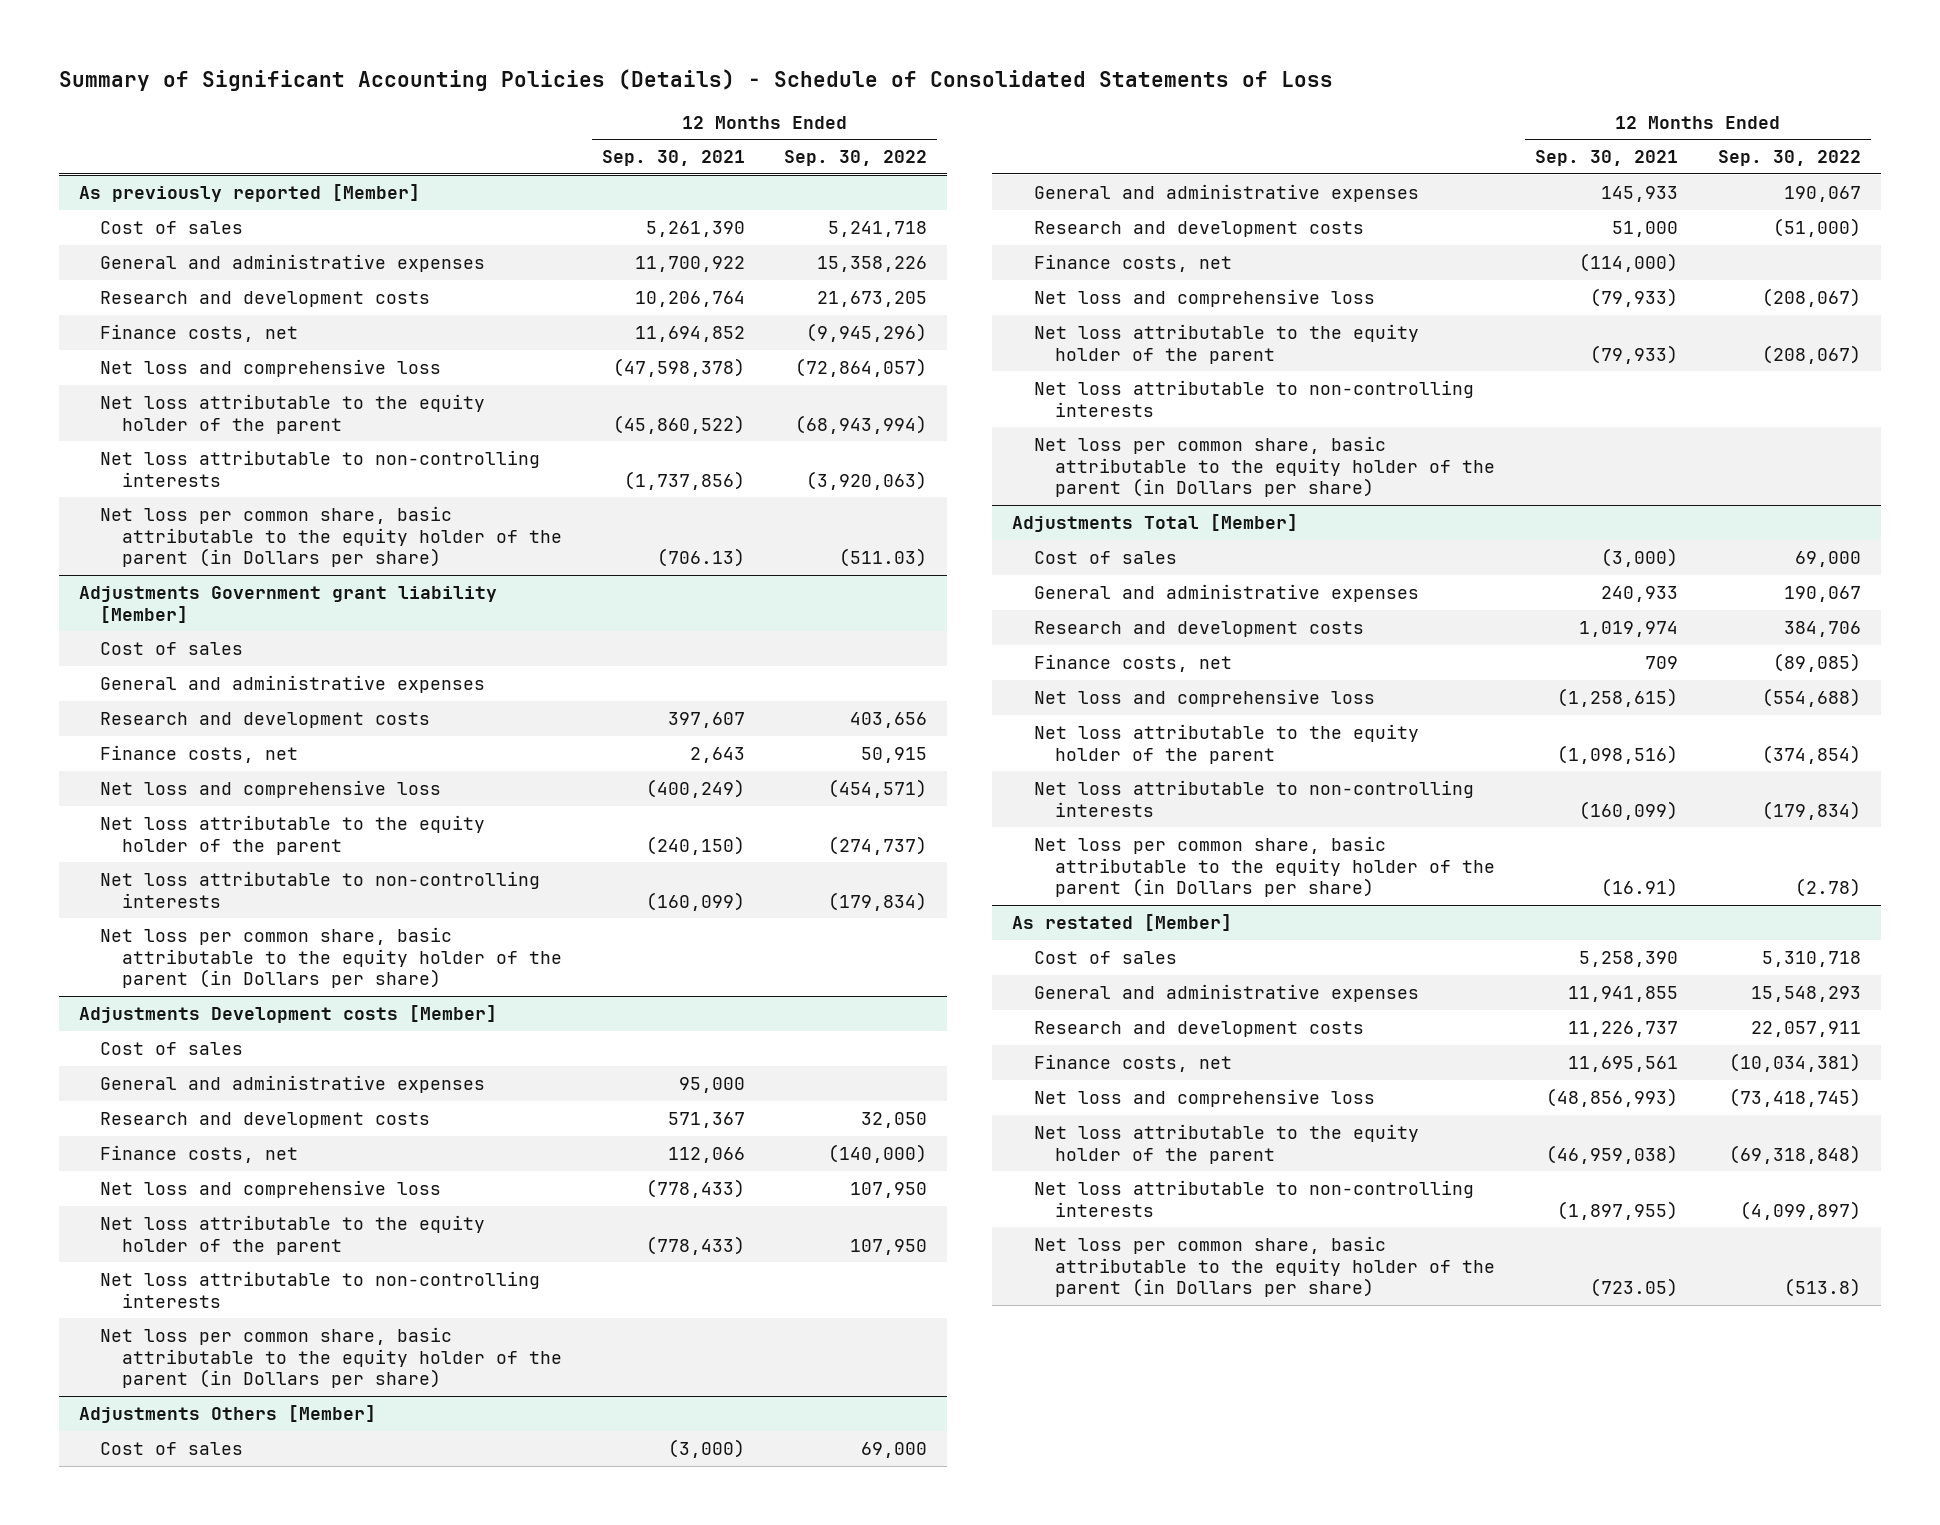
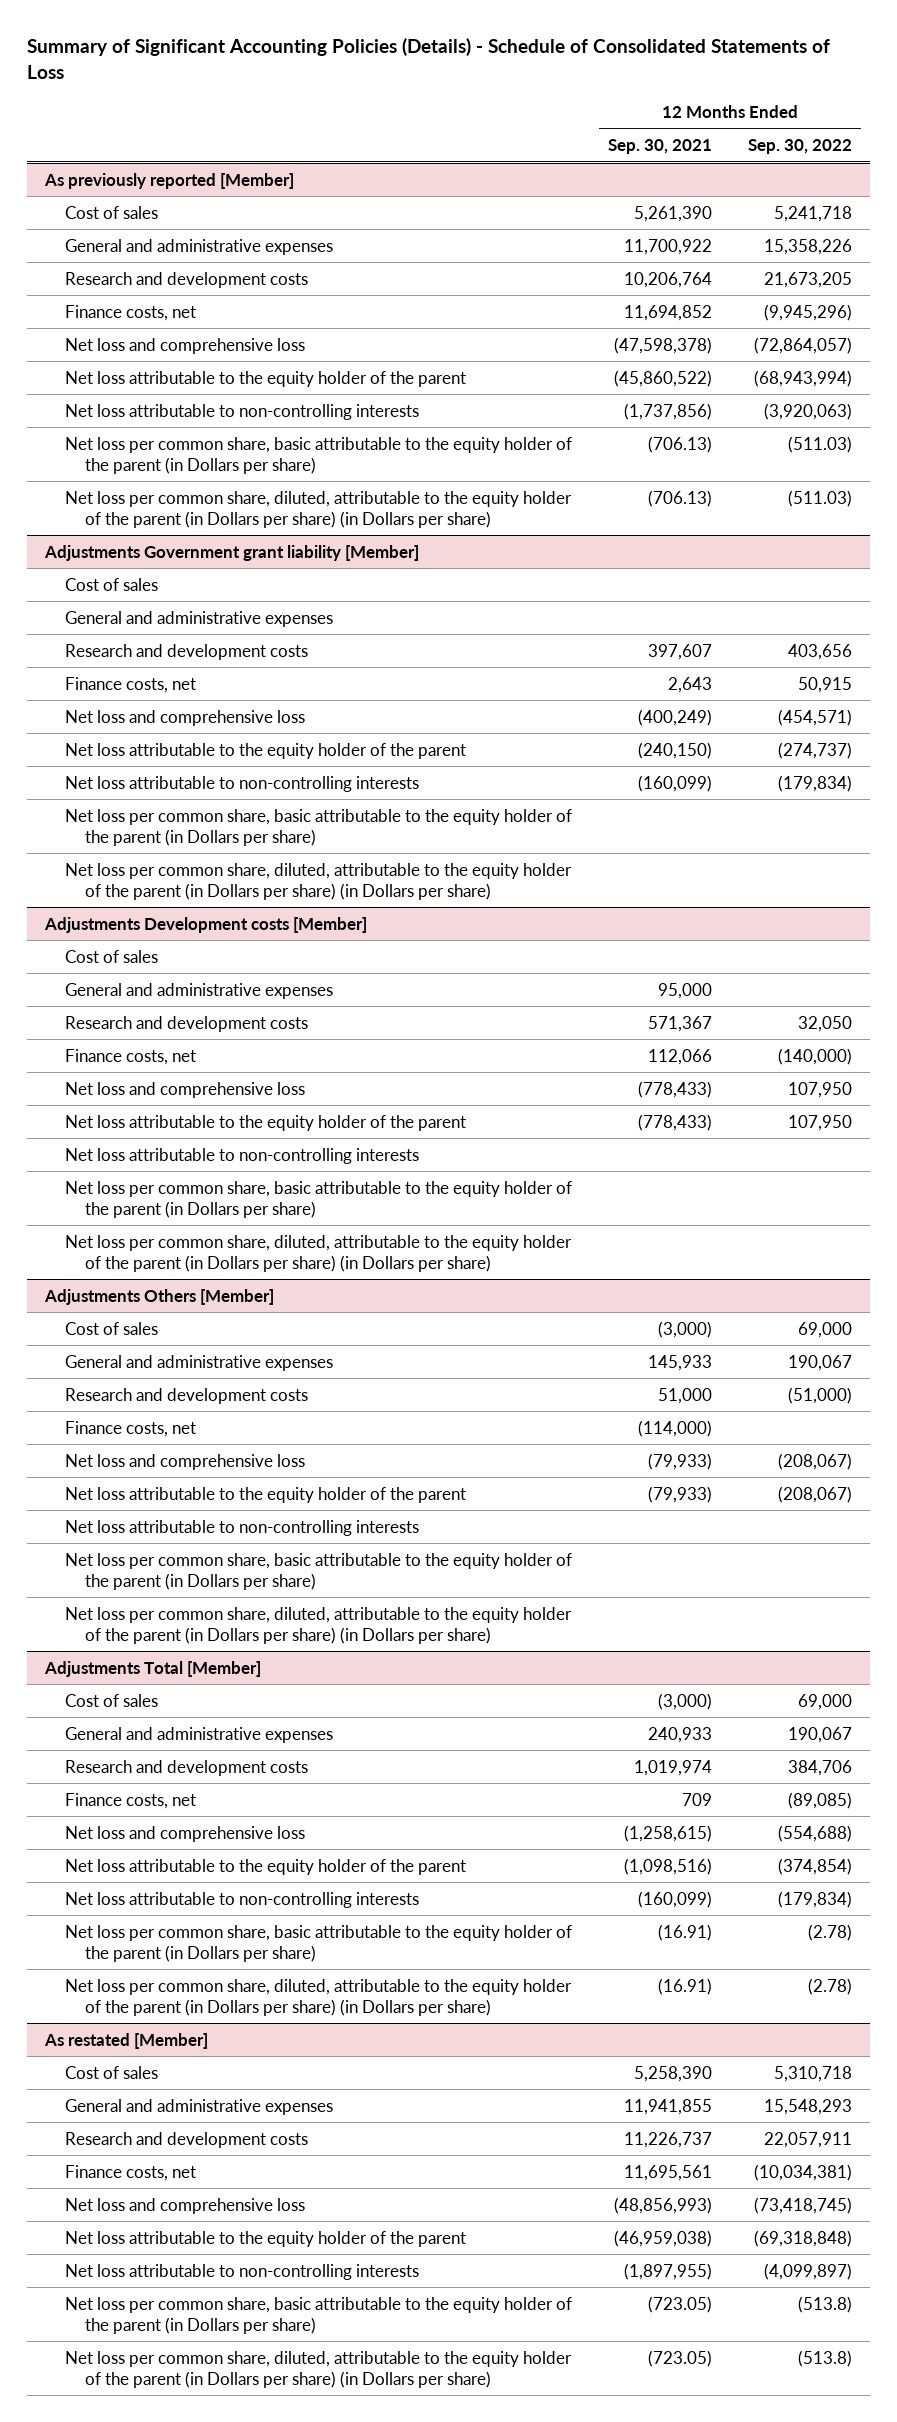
@ As previously reported [Member]
+ Net loss per common share, diluted, attributable to the equity holder of the parent (in Dollars per share) (in Dollars per share) | (706.13) | (511.03)
@ Adjustments Government grant liability [Member]
+ Net loss per common share, diluted, attributable to the equity holder of the parent (in Dollars per share) (in Dollars per share)
@ Adjustments Development costs [Member]
+ Net loss per common share, diluted, attributable to the equity holder of the parent (in Dollars per share) (in Dollars per share)
@ Adjustments Others [Member]
+ Net loss per common share, diluted, attributable to the equity holder of the parent (in Dollars per share) (in Dollars per share)
@ Adjustments Total [Member]
+ Net loss per common share, diluted, attributable to the equity holder of the parent (in Dollars per share) (in Dollars per share) | (16.91) | (2.78)
@ As restated [Member]
+ Net loss per common share, diluted, attributable to the equity holder of the parent (in Dollars per share) (in Dollars per share) | (723.05) | (513.8)

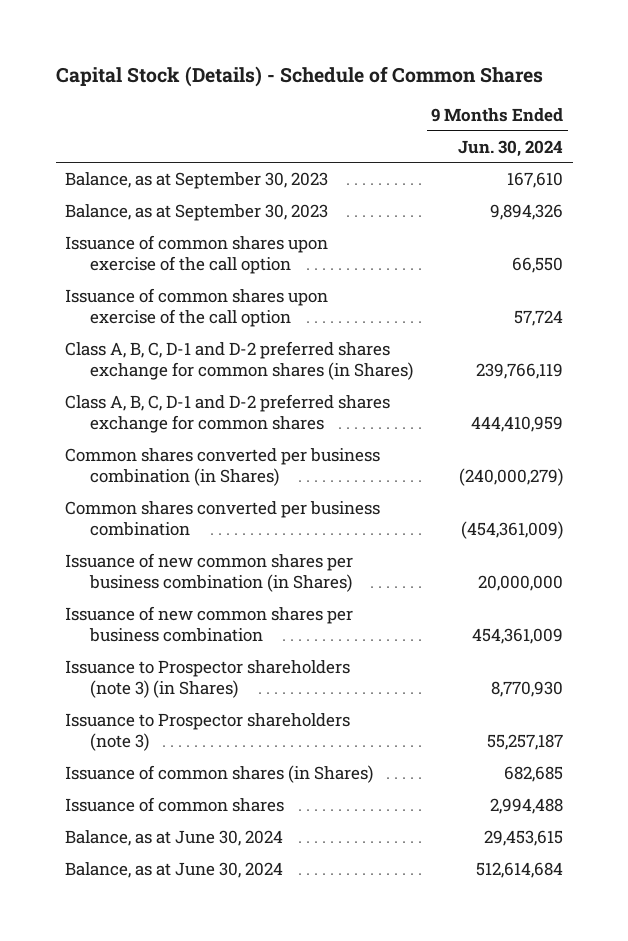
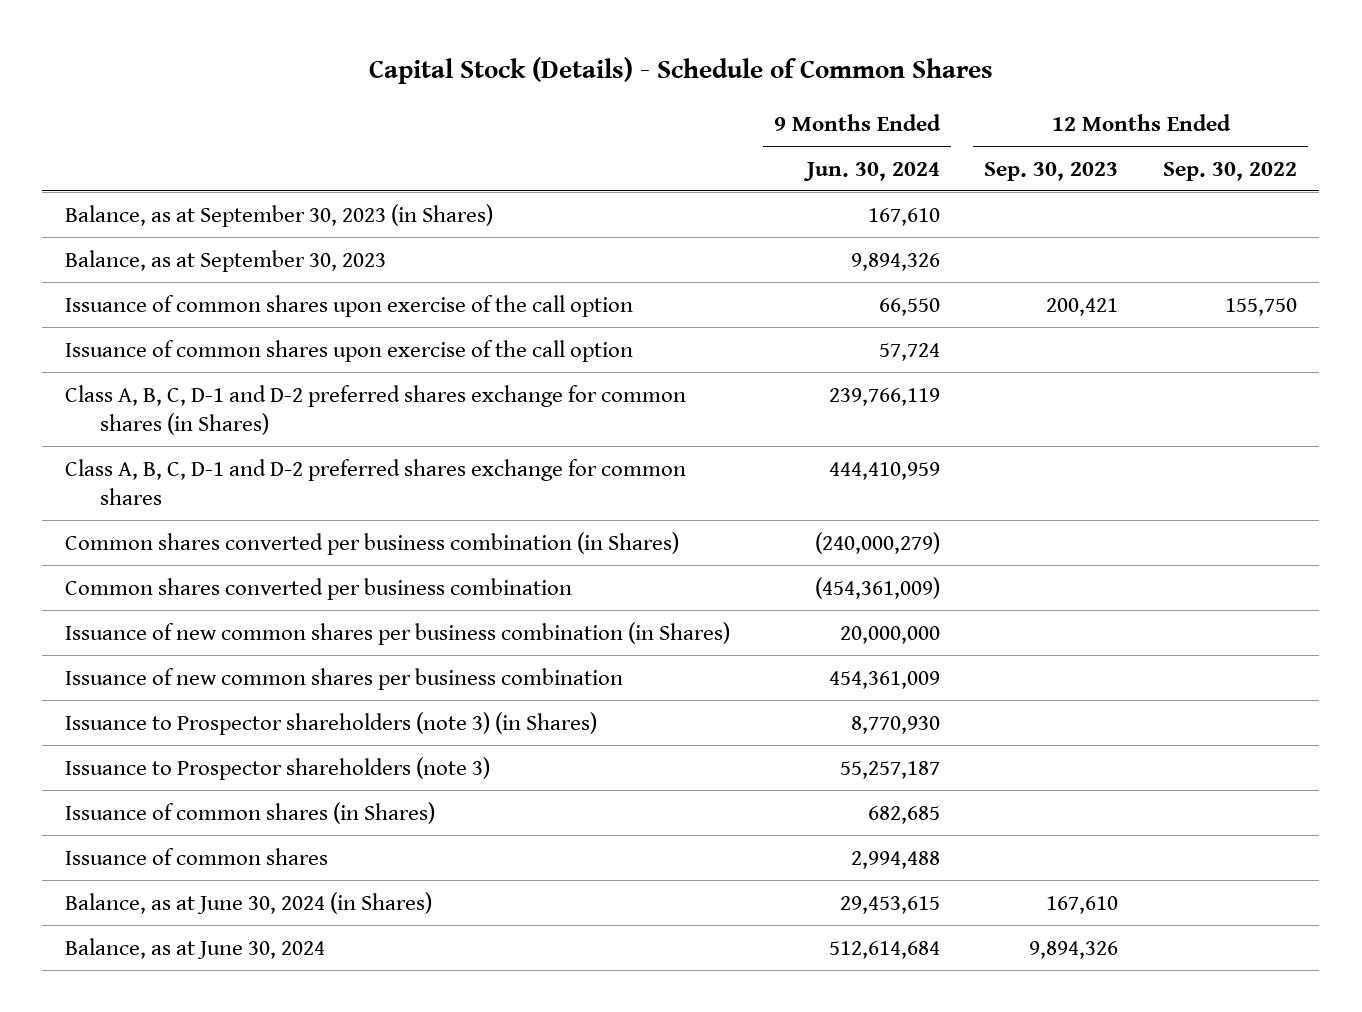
- | 9 Months Ended Jun. 30, 2024
+ | 9 Months Ended Jun. 30, 2024 | 12 Months Ended Sep. 30, 2023 | 12 Months Ended Sep. 30, 2022
- Balance, as at September 30, 2023 | 167,610
+ Balance, as at September 30, 2023 (in Shares) | 167,610 | |
- Balance, as at June 30, 2024 | 29,453,615
+ Balance, as at June 30, 2024 (in Shares) | 29,453,615 | 167,610 |

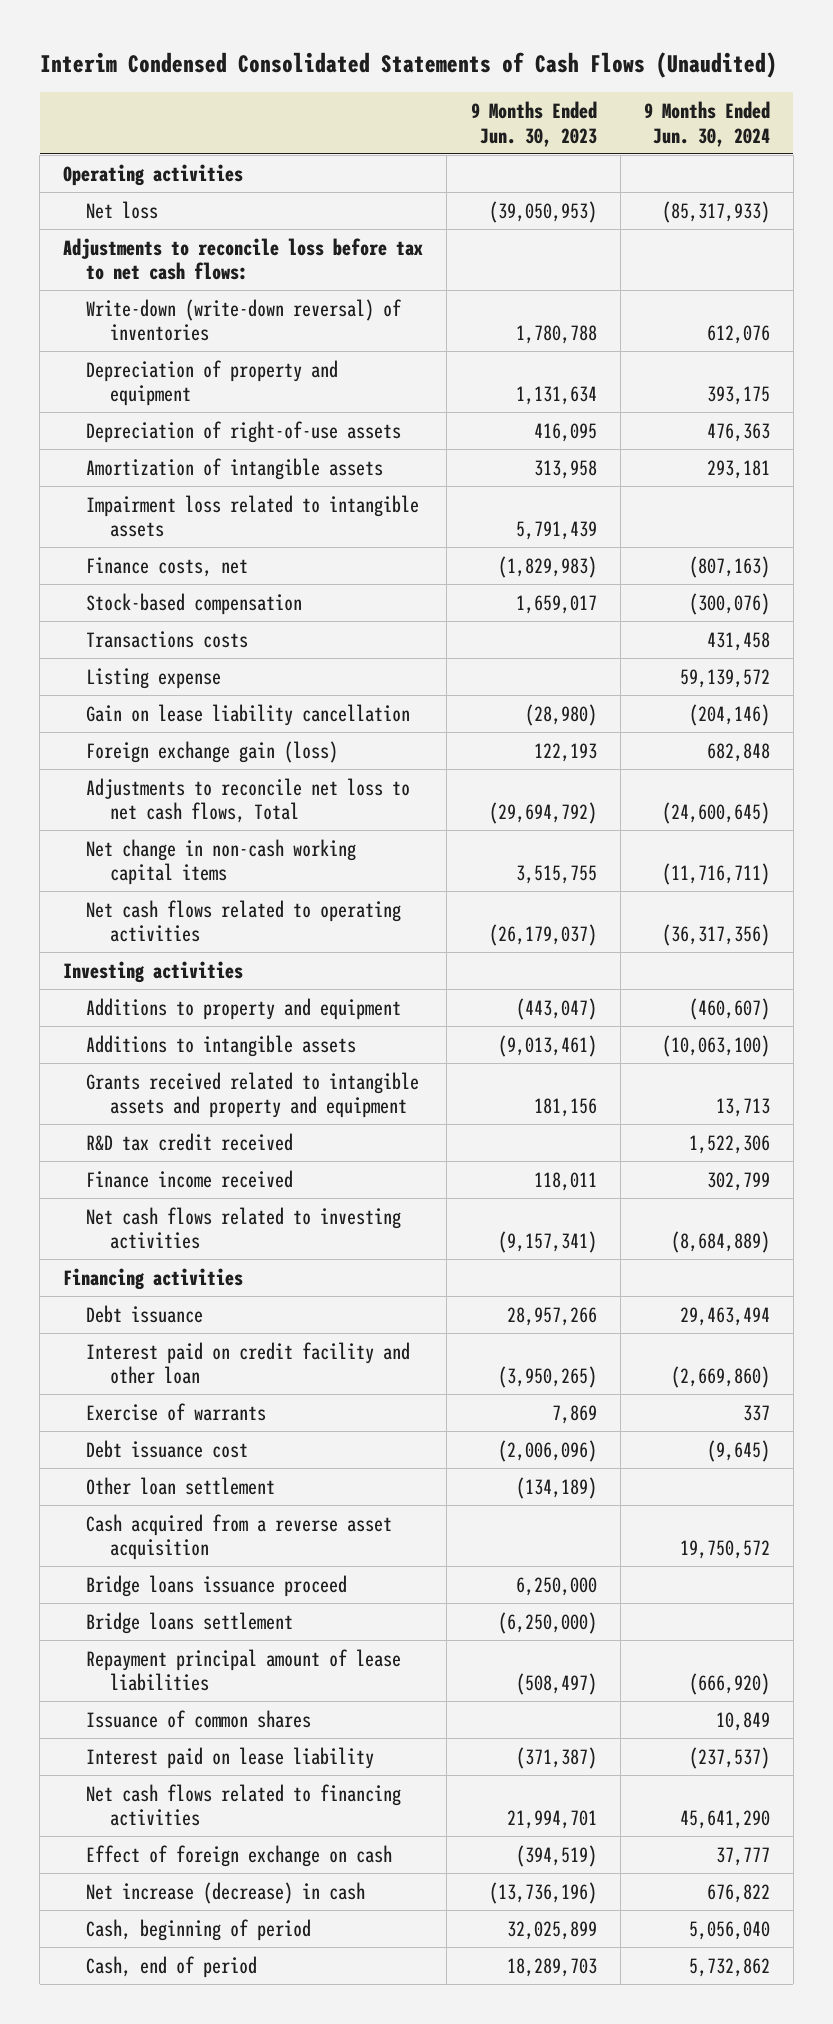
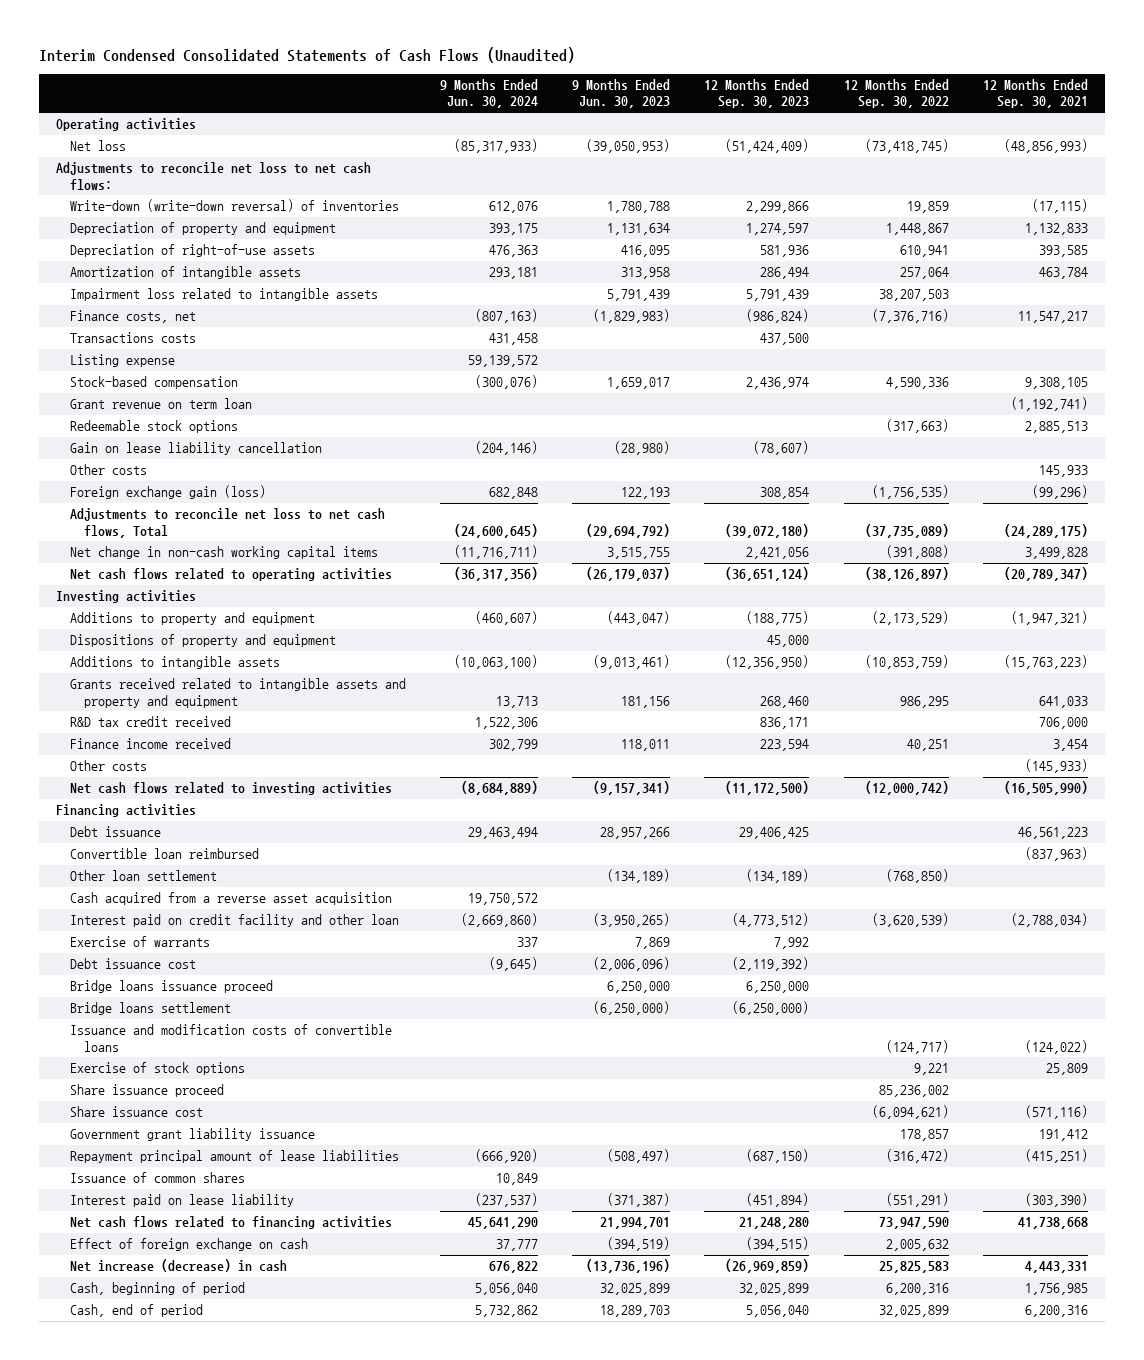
- | 9 Months Ended Jun. 30, 2023 | 9 Months Ended Jun. 30, 2024
+ | 9 Months Ended Jun. 30, 2024 | 9 Months Ended Jun. 30, 2023 | 12 Months Ended Sep. 30, 2023 | 12 Months Ended Sep. 30, 2022 | 12 Months Ended Sep. 30, 2021
- Adjustments to reconcile loss before tax to net cash flows:
+ Adjustments to reconcile net loss to net cash flows:
moved down: Stock-based compensation | (300,076) | 1,659,017 | 2,436,974 | 4,590,336 | 9,308,105
+ Grant revenue on term loan | | | | | (1,192,741)
+ Redeemable stock options | | | | (317,663) | 2,885,513
+ Other costs | | | | | 145,933
+ Dispositions of property and equipment | | | 45,000 | |
+ Other costs | | | | | (145,933)
+ Convertible loan reimbursed | | | | | (837,963)
moved up: Other loan settlement | | (134,189) | (134,189) | (768,850) |
moved up: Cash acquired from a reverse asset acquisition | 19,750,572 | | | |
+ Issuance and modification costs of convertible loans | | | | (124,717) | (124,022)
+ Exercise of stock options | | | | 9,221 | 25,809
+ Share issuance proceed | | | | 85,236,002 |
+ Share issuance cost | | | | (6,094,621) | (571,116)
+ Government grant liability issuance | | | | 178,857 | 191,412

